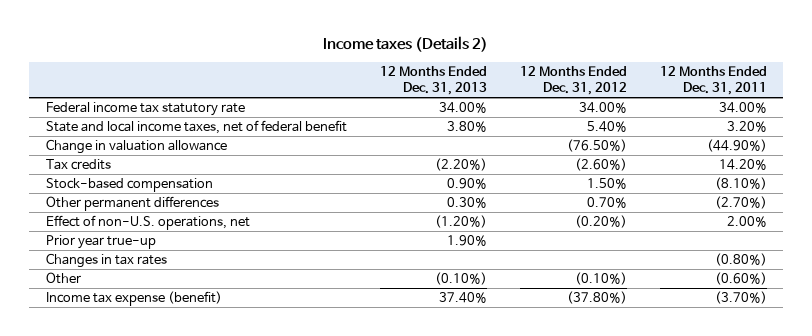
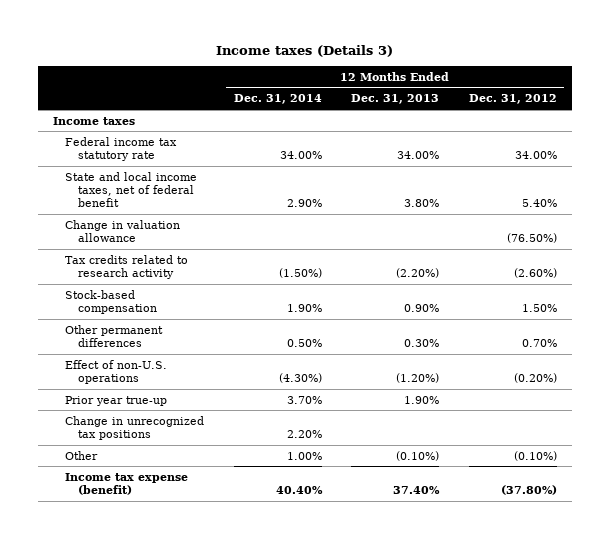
- Income taxes (Details 2)
+ Income taxes (Details 3)
- | 12 Months Ended Dec. 31, 2013 | 12 Months Ended Dec. 31, 2012 | 12 Months Ended Dec. 31, 2011
+ | 12 Months Ended Dec. 31, 2014 | 12 Months Ended Dec. 31, 2013 | 12 Months Ended Dec. 31, 2012
+ Income taxes
- Tax credits | (2.20%) | (2.60%) | 14.20%
+ Tax credits related to research activity | (1.50%) | (2.20%) | (2.60%)
- Effect of non-U.S. operations, net | (1.20%) | (0.20%) | 2.00%
+ Effect of non-U.S. operations | (4.30%) | (1.20%) | (0.20%)
- Changes in tax rates | | | (0.80%)
+ Change in unrecognized tax positions | 2.20% | |

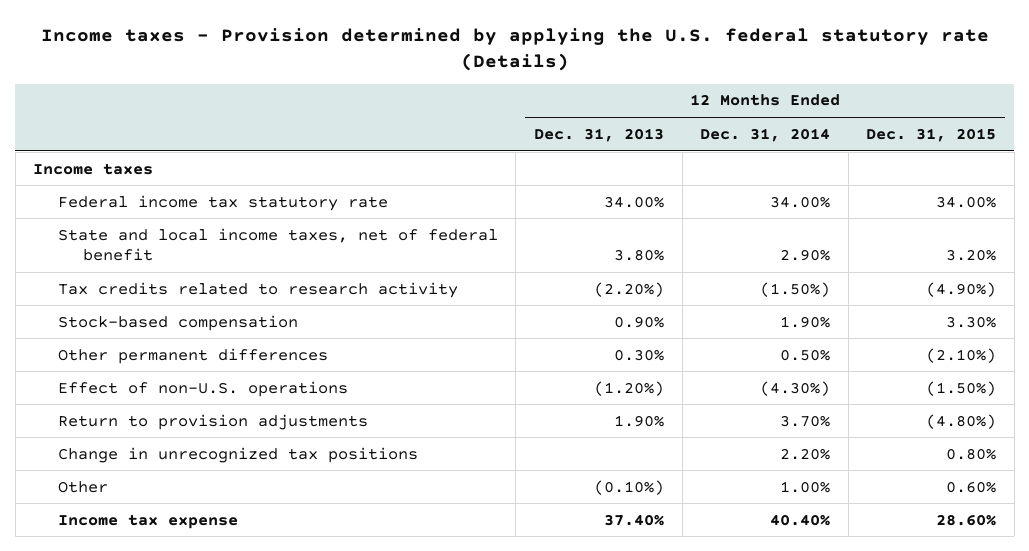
- Income taxes (Details 3)
+ Income taxes - Provision determined by applying the U.S. federal statutory rate (Details)
- | 12 Months Ended Dec. 31, 2014 | 12 Months Ended Dec. 31, 2013 | 12 Months Ended Dec. 31, 2012
+ | 12 Months Ended Dec. 31, 2013 | 12 Months Ended Dec. 31, 2014 | 12 Months Ended Dec. 31, 2015
- Change in valuation allowance | | | (76.50%)
- Prior year true-up | 3.70% | 1.90% |
+ Return to provision adjustments | 1.90% | 3.70% | (4.80%)
- Income tax expense (benefit) | 40.40% | 37.40% | (37.80%)
+ Income tax expense | 37.40% | 40.40% | 28.60%

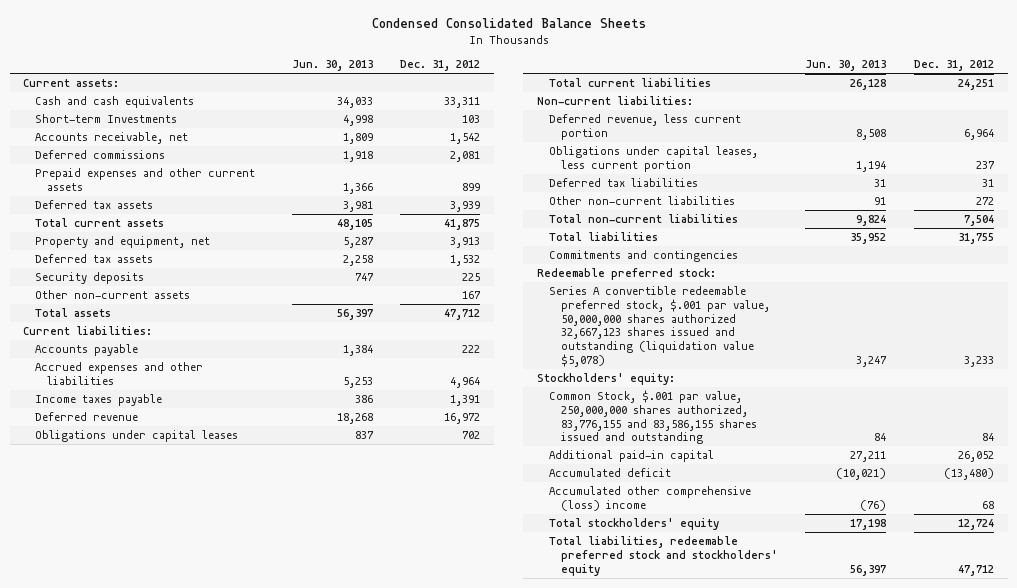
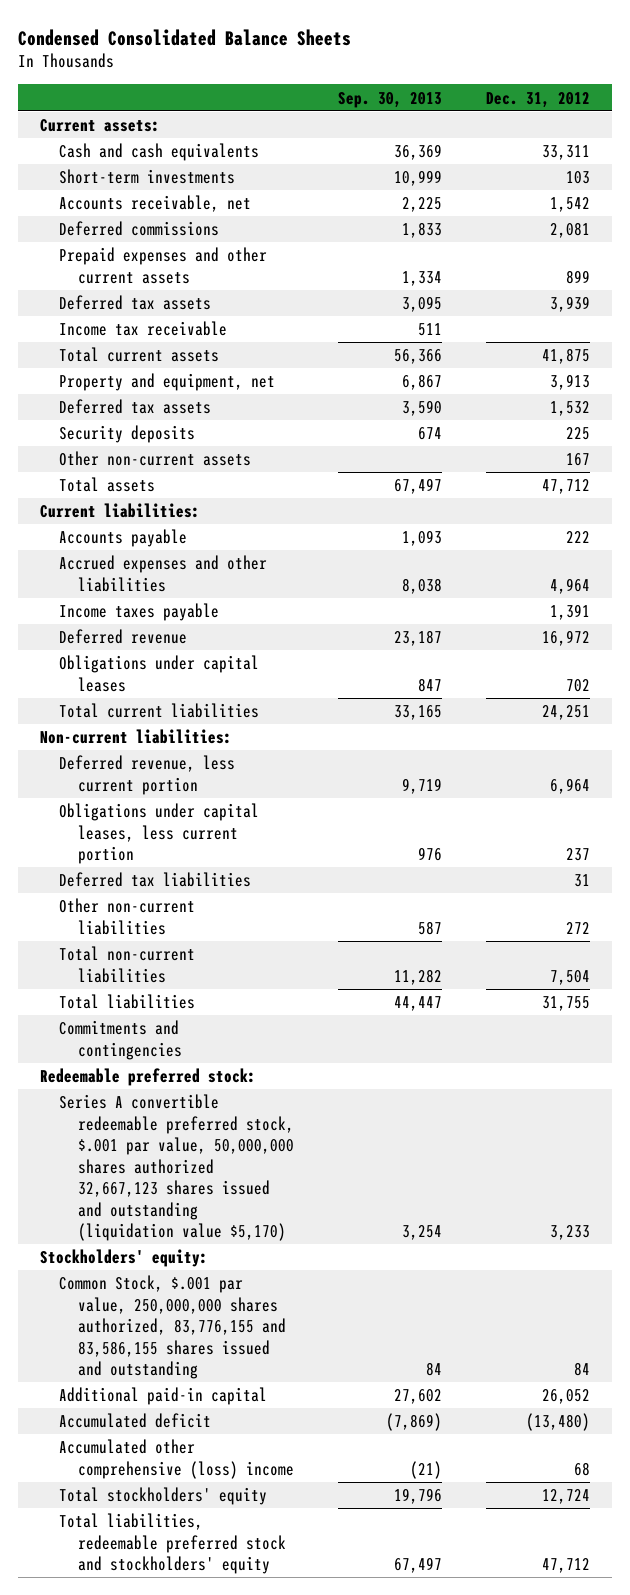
- | Jun. 30, 2013 | Dec. 31, 2012
+ | Sep. 30, 2013 | Dec. 31, 2012
- Short-term Investments | 4,998 | 103
+ Short-term investments | 10,999 | 103
+ Income tax receivable | 511 |
- Series A convertible redeemable preferred stock, $.001 par value, 50,000,000 shares authorized 32,667,123 shares issued and outstanding (liquidation value $5,078) | 3,247 | 3,233
+ Series A convertible redeemable preferred stock, $.001 par value, 50,000,000 shares authorized 32,667,123 shares issued and outstanding (liquidation value $5,170) | 3,254 | 3,233

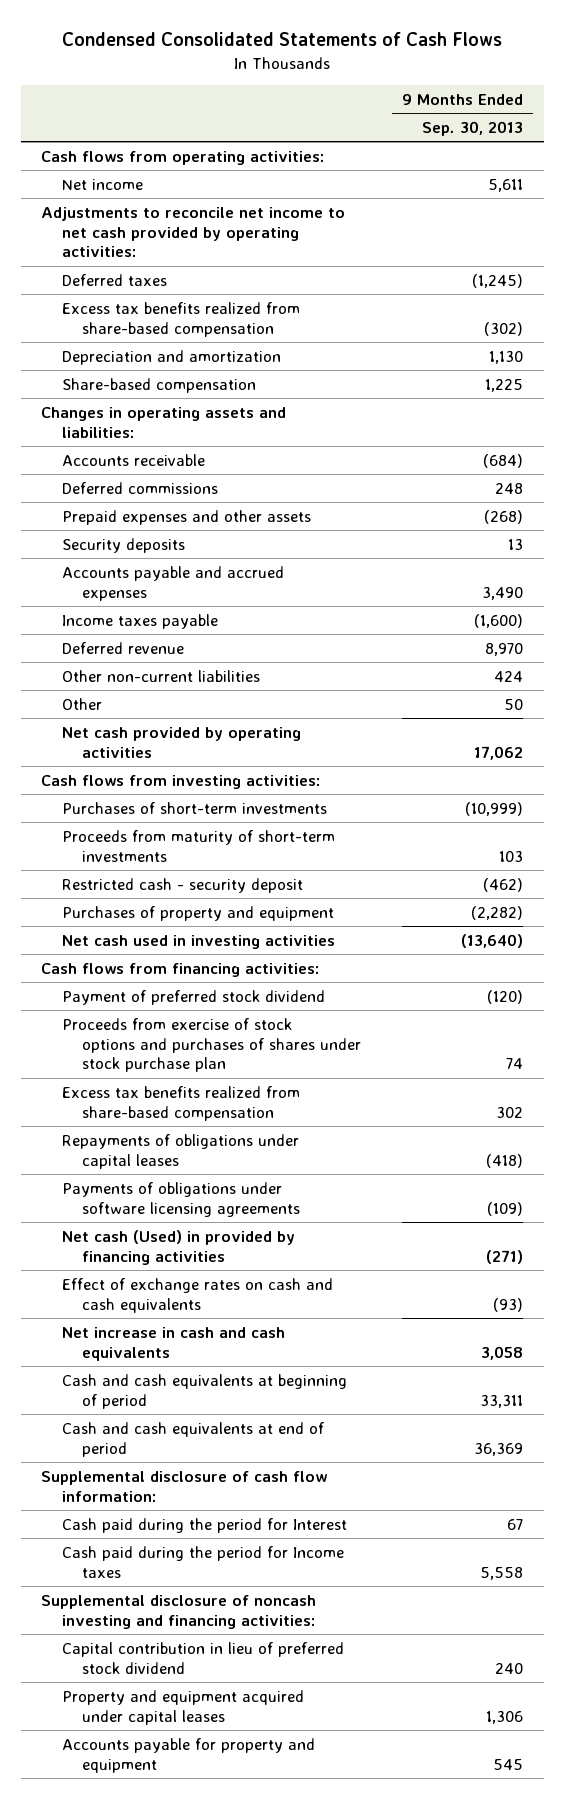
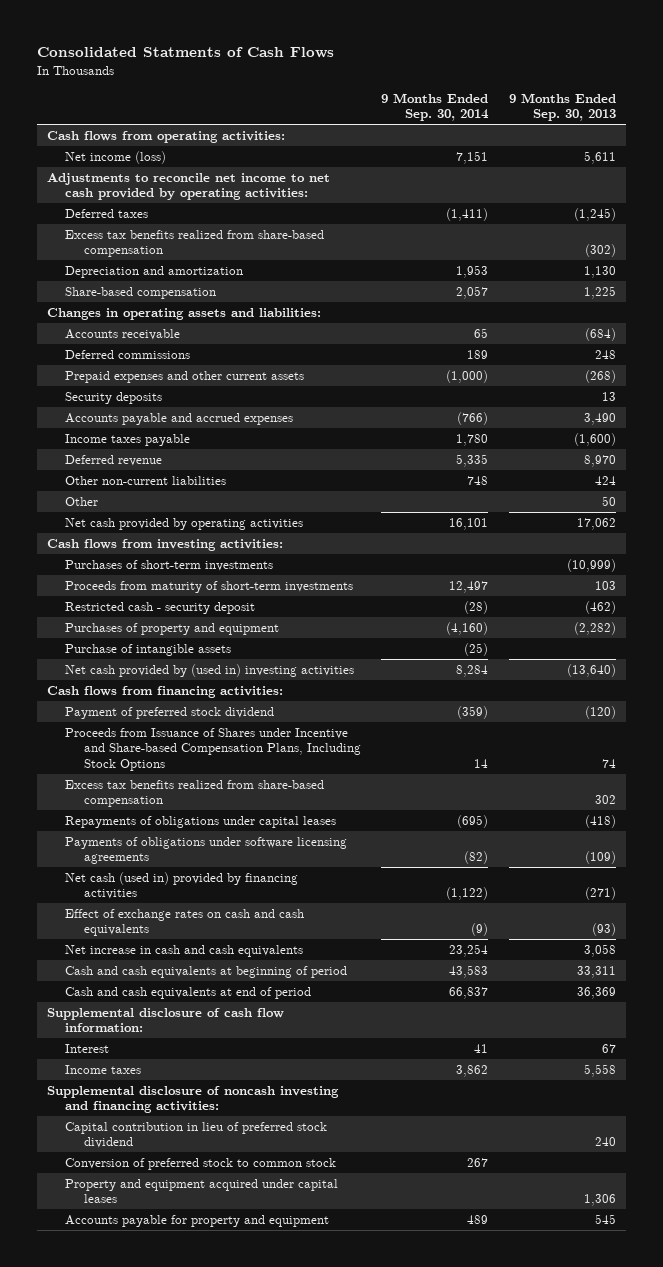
- Condensed Consolidated Statements of Cash Flows
+ Consolidated Statments of Cash Flows
- | 9 Months Ended Sep. 30, 2013
+ | 9 Months Ended Sep. 30, 2014 | 9 Months Ended Sep. 30, 2013
- Net income | 5,611
+ Net income (loss) | 7,151 | 5,611
- Prepaid expenses and other assets | (268)
+ Prepaid expenses and other current assets | (1,000) | (268)
- Net cash used in investing activities | (13,640)
+ Purchase of intangible assets | (25) |
+ Net cash provided by (used in) investing activities | 8,284 | (13,640)
- Proceeds from exercise of stock options and purchases of shares under stock purchase plan | 74
+ Proceeds from Issuance of Shares under Incentive and Share-based Compensation Plans, Including Stock Options | 14 | 74
- Net cash (Used) in provided by financing activities | (271)
+ Net cash (used in) provided by financing activities | (1,122) | (271)
- Cash paid during the period for Interest | 67
- Cash paid during the period for Income taxes | 5,558
+ Interest | 41 | 67
+ Income taxes | 3,862 | 5,558
+ Conversion of preferred stock to common stock | 267 |

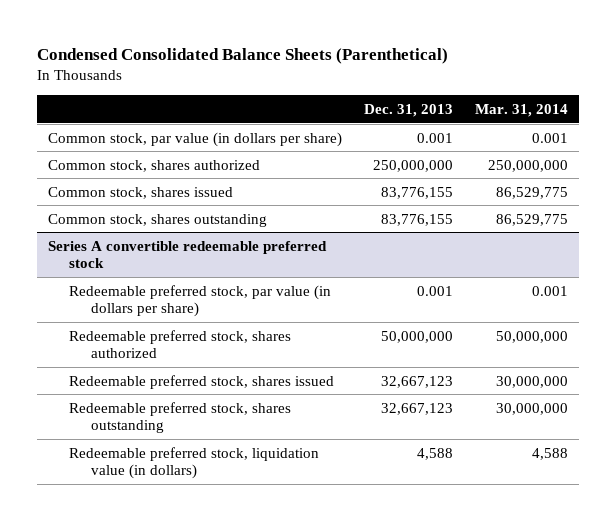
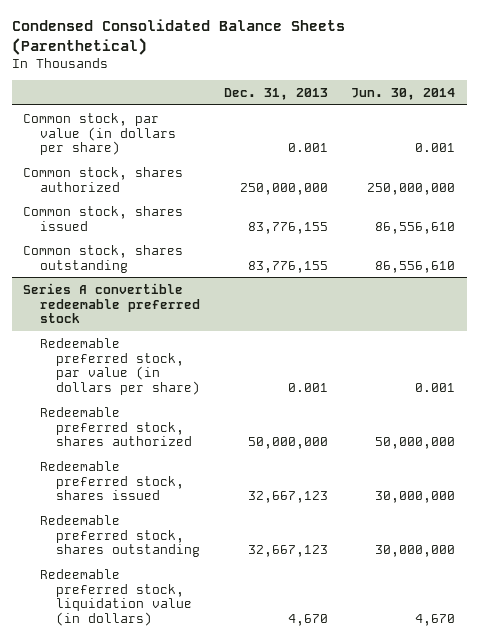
- | Dec. 31, 2013 | Mar. 31, 2014
+ | Dec. 31, 2013 | Jun. 30, 2014
@ Series A convertible redeemable preferred stock
- Redeemable preferred stock, liquidation value (in dollars) | 4,588 | 4,588
+ Redeemable preferred stock, liquidation value (in dollars) | 4,670 | 4,670

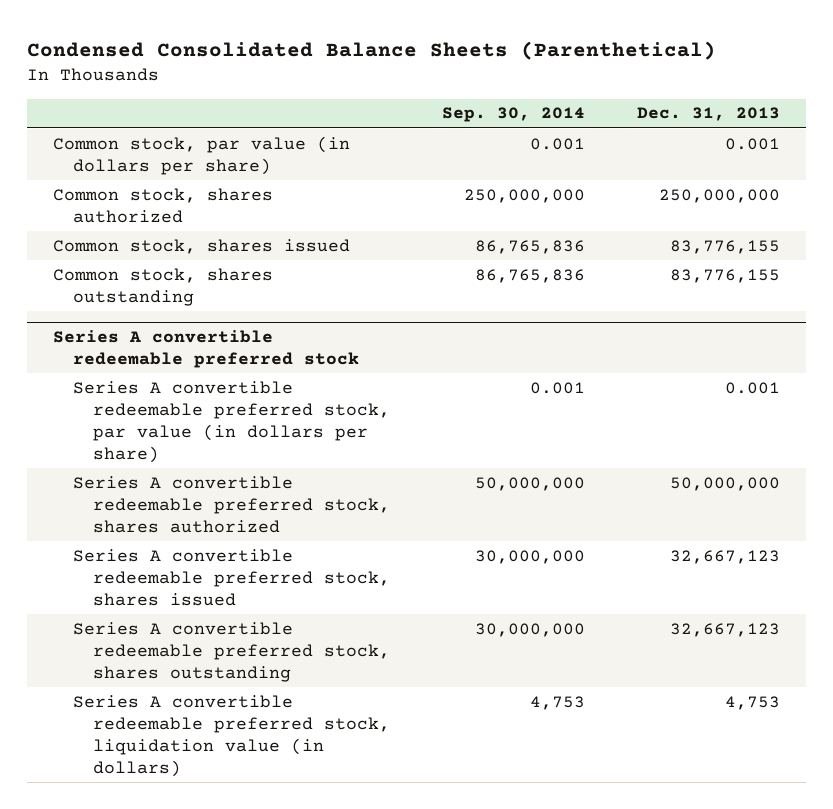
- | Dec. 31, 2013 | Jun. 30, 2014
+ | Sep. 30, 2014 | Dec. 31, 2013
@ Series A convertible redeemable preferred stock
- Redeemable preferred stock, par value (in dollars per share) | 0.001 | 0.001
- Redeemable preferred stock, shares authorized | 50,000,000 | 50,000,000
- Redeemable preferred stock, shares issued | 32,667,123 | 30,000,000
- Redeemable preferred stock, shares outstanding | 32,667,123 | 30,000,000
- Redeemable preferred stock, liquidation value (in dollars) | 4,670 | 4,670
+ Series A convertible redeemable preferred stock, par value (in dollars per share) | 0.001 | 0.001
+ Series A convertible redeemable preferred stock, shares authorized | 50,000,000 | 50,000,000
+ Series A convertible redeemable preferred stock, shares issued | 30,000,000 | 32,667,123
+ Series A convertible redeemable preferred stock, shares outstanding | 30,000,000 | 32,667,123
+ Series A convertible redeemable preferred stock, liquidation value (in dollars) | 4,753 | 4,753

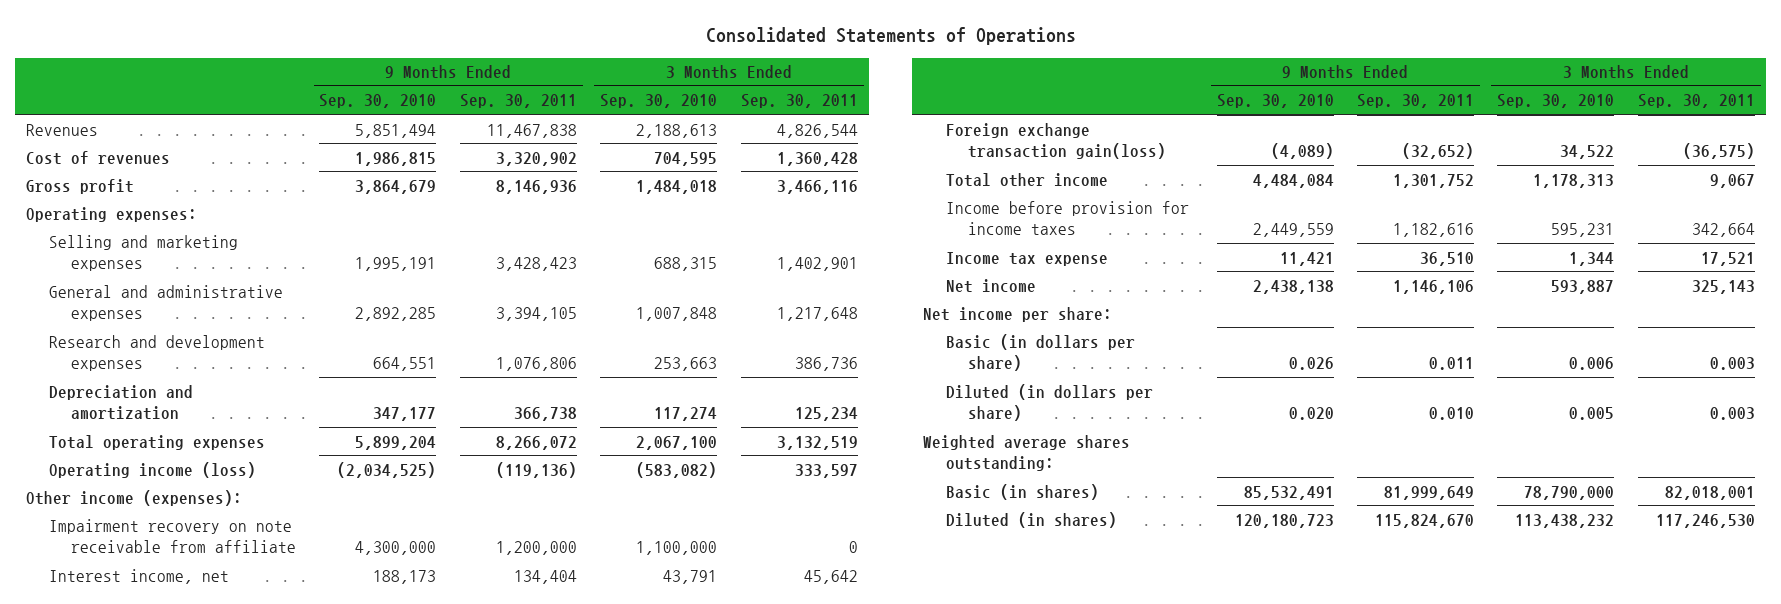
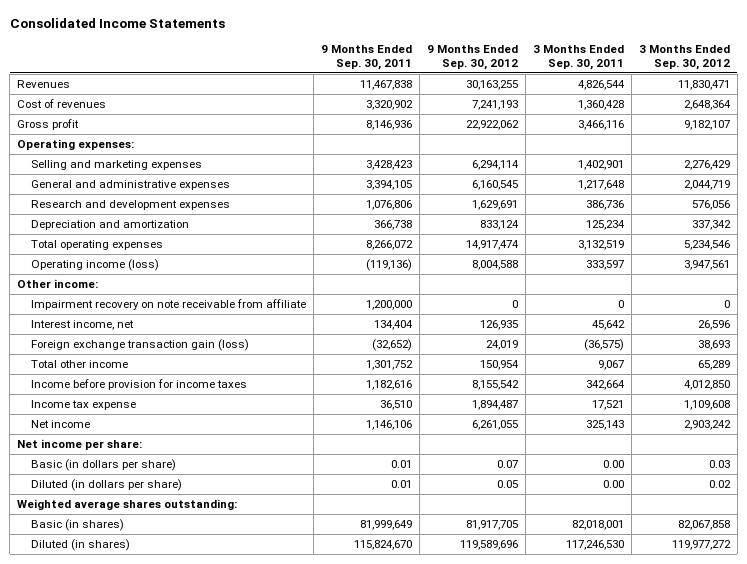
- Consolidated Statements of Operations
+ Consolidated Income Statements
- | 9 Months Ended Sep. 30, 2010 | 9 Months Ended Sep. 30, 2011 | 3 Months Ended Sep. 30, 2010 | 3 Months Ended Sep. 30, 2011
+ | 9 Months Ended Sep. 30, 2011 | 9 Months Ended Sep. 30, 2012 | 3 Months Ended Sep. 30, 2011 | 3 Months Ended Sep. 30, 2012
- Other income (expenses):
+ Other income:
- Foreign exchange transaction gain(loss) | (4,089) | (32,652) | 34,522 | (36,575)
+ Foreign exchange transaction gain (loss) | (32,652) | 24,019 | (36,575) | 38,693
- Basic (in dollars per share) | 0.026 | 0.011 | 0.006 | 0.003
- Diluted (in dollars per share) | 0.020 | 0.010 | 0.005 | 0.003
+ Basic (in dollars per share) | 0.01 | 0.07 | 0.00 | 0.03
+ Diluted (in dollars per share) | 0.01 | 0.05 | 0.00 | 0.02

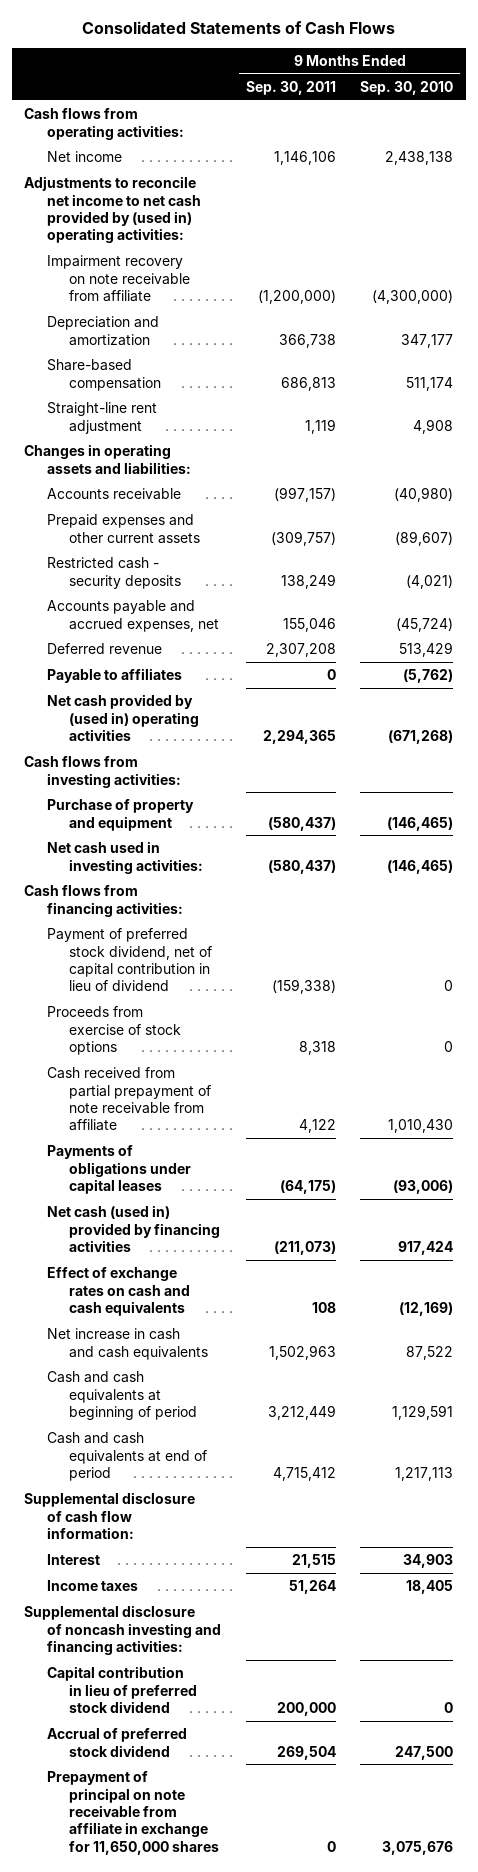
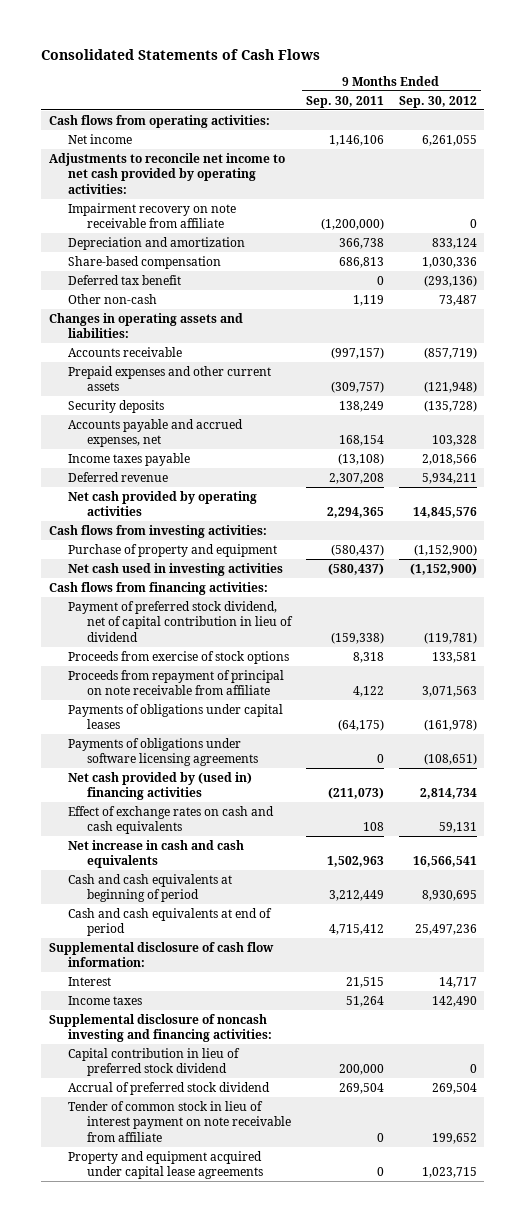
- | 9 Months Ended Sep. 30, 2011 | 9 Months Ended Sep. 30, 2010
+ | 9 Months Ended Sep. 30, 2011 | 9 Months Ended Sep. 30, 2012
- Adjustments to reconcile net income to net cash provided by (used in) operating activities:
+ Adjustments to reconcile net income to net cash provided by operating activities:
- Straight-line rent adjustment | 1,119 | 4,908
+ Deferred tax benefit | 0 | (293,136)
+ Other non-cash | 1,119 | 73,487
- Restricted cash - security deposits | 138,249 | (4,021)
- Accounts payable and accrued expenses, net | 155,046 | (45,724)
+ Security deposits | 138,249 | (135,728)
+ Accounts payable and accrued expenses, net | 168,154 | 103,328
+ Income taxes payable | (13,108) | 2,018,566
- Payable to affiliates | 0 | (5,762)
- Net cash provided by (used in) operating activities | 2,294,365 | (671,268)
+ Net cash provided by operating activities | 2,294,365 | 14,845,576
- Net cash used in investing activities: | (580,437) | (146,465)
+ Net cash used in investing activities | (580,437) | (1,152,900)
- Cash received from partial prepayment of note receivable from affiliate | 4,122 | 1,010,430
+ Proceeds from repayment of principal on note receivable from affiliate | 4,122 | 3,071,563
- Net cash (used in) provided by financing activities | (211,073) | 917,424
+ Payments of obligations under software licensing agreements | 0 | (108,651)
+ Net cash provided by (used in) financing activities | (211,073) | 2,814,734
- Prepayment of principal on note receivable from affiliate in exchange for 11,650,000 shares | 0 | 3,075,676
+ Tender of common stock in lieu of interest payment on note receivable from affiliate | 0 | 199,652
+ Property and equipment acquired under capital lease agreements | 0 | 1,023,715

